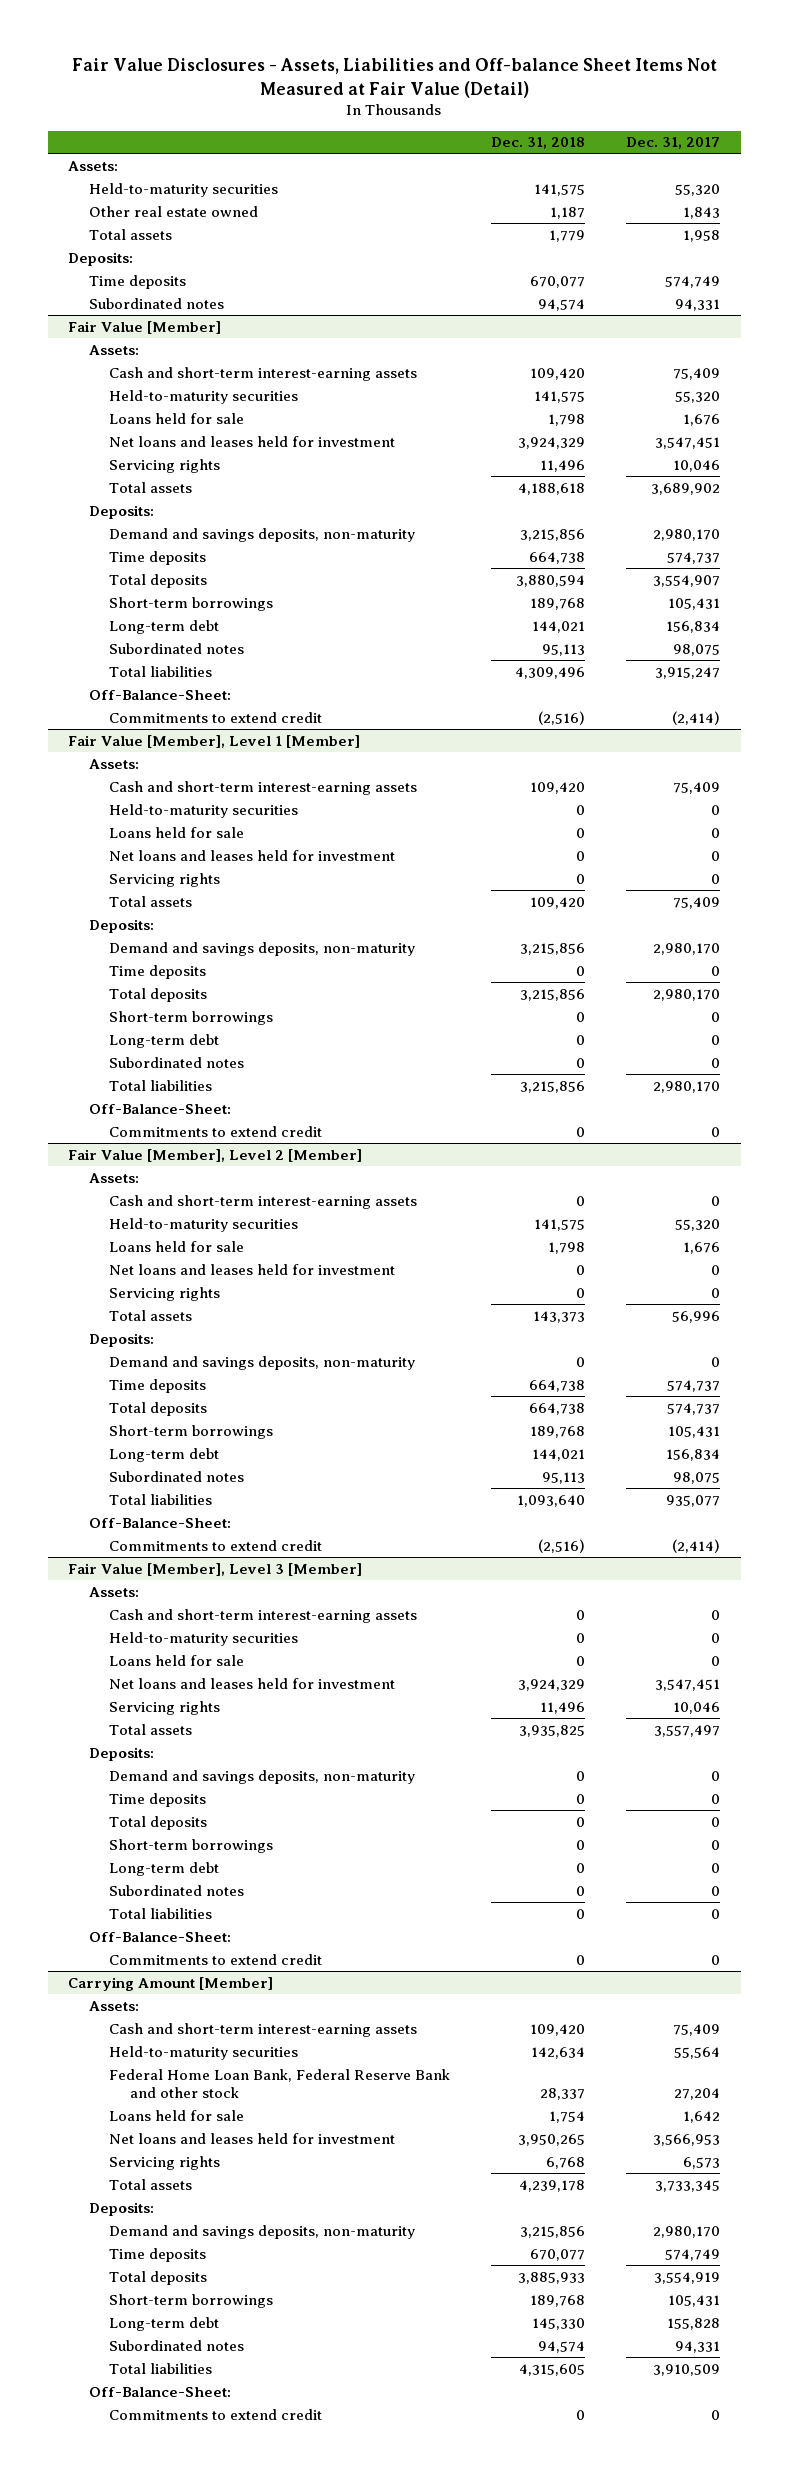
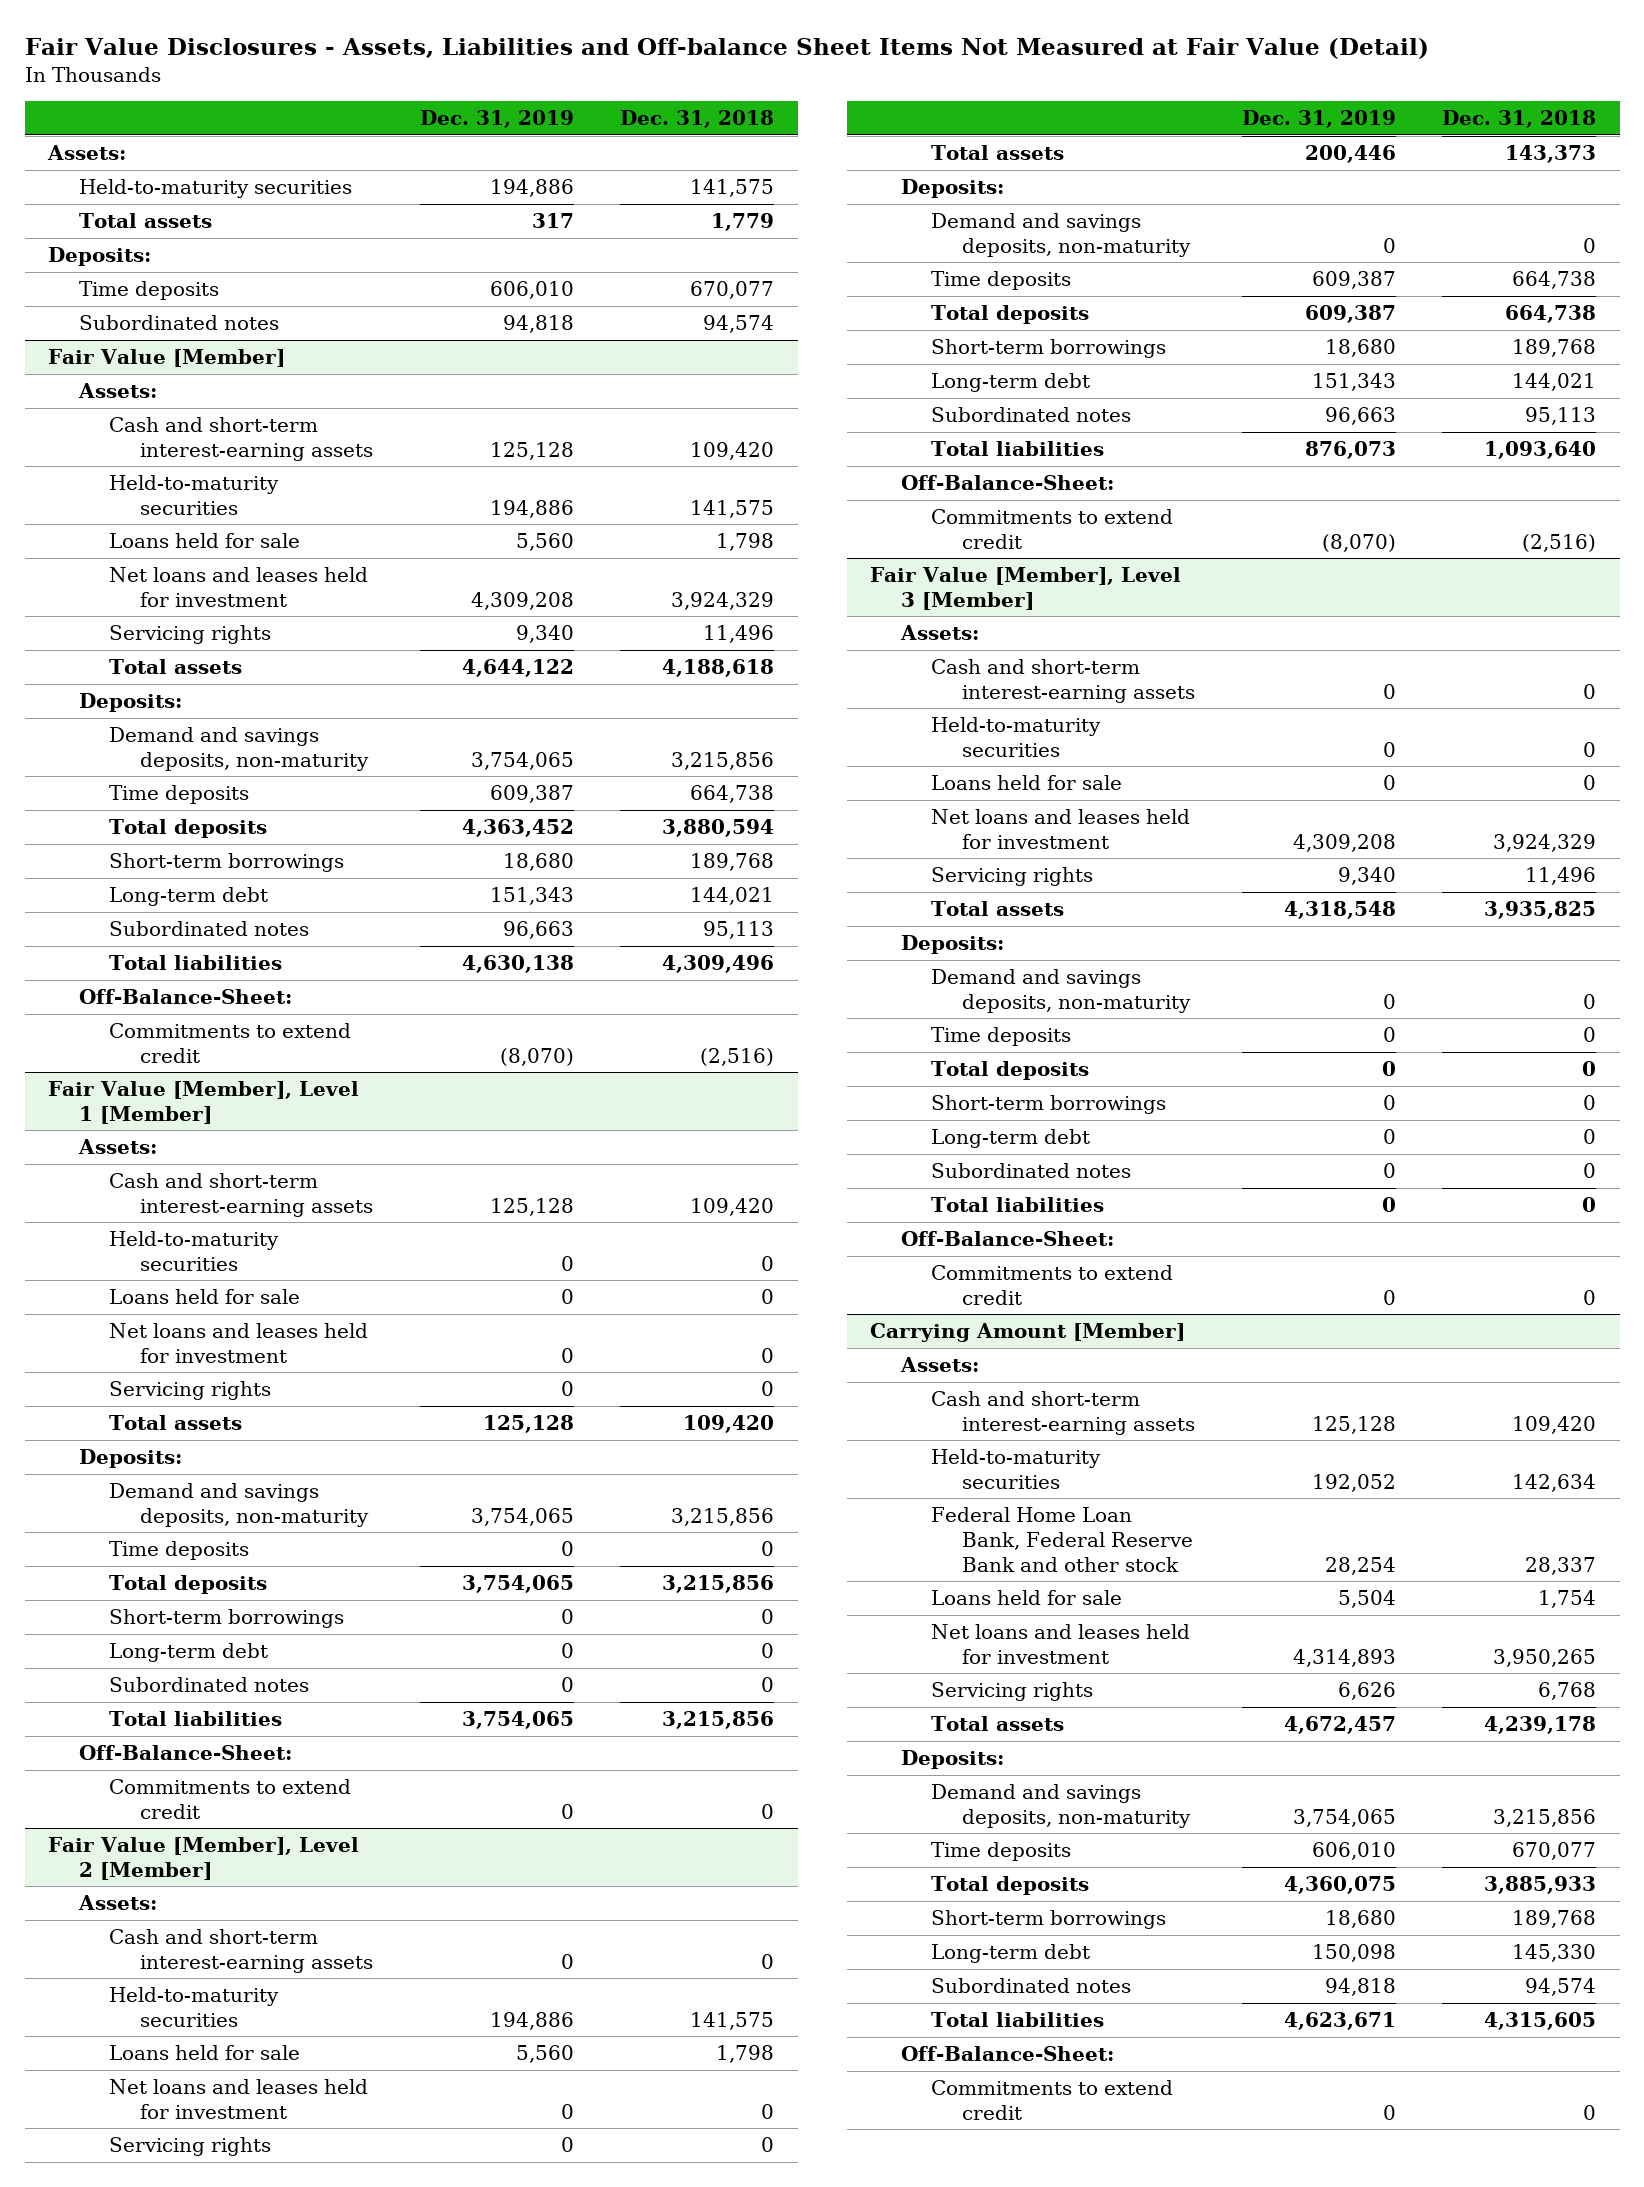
- | Dec. 31, 2018 | Dec. 31, 2017
+ | Dec. 31, 2019 | Dec. 31, 2018
- Other real estate owned | 1,187 | 1,843

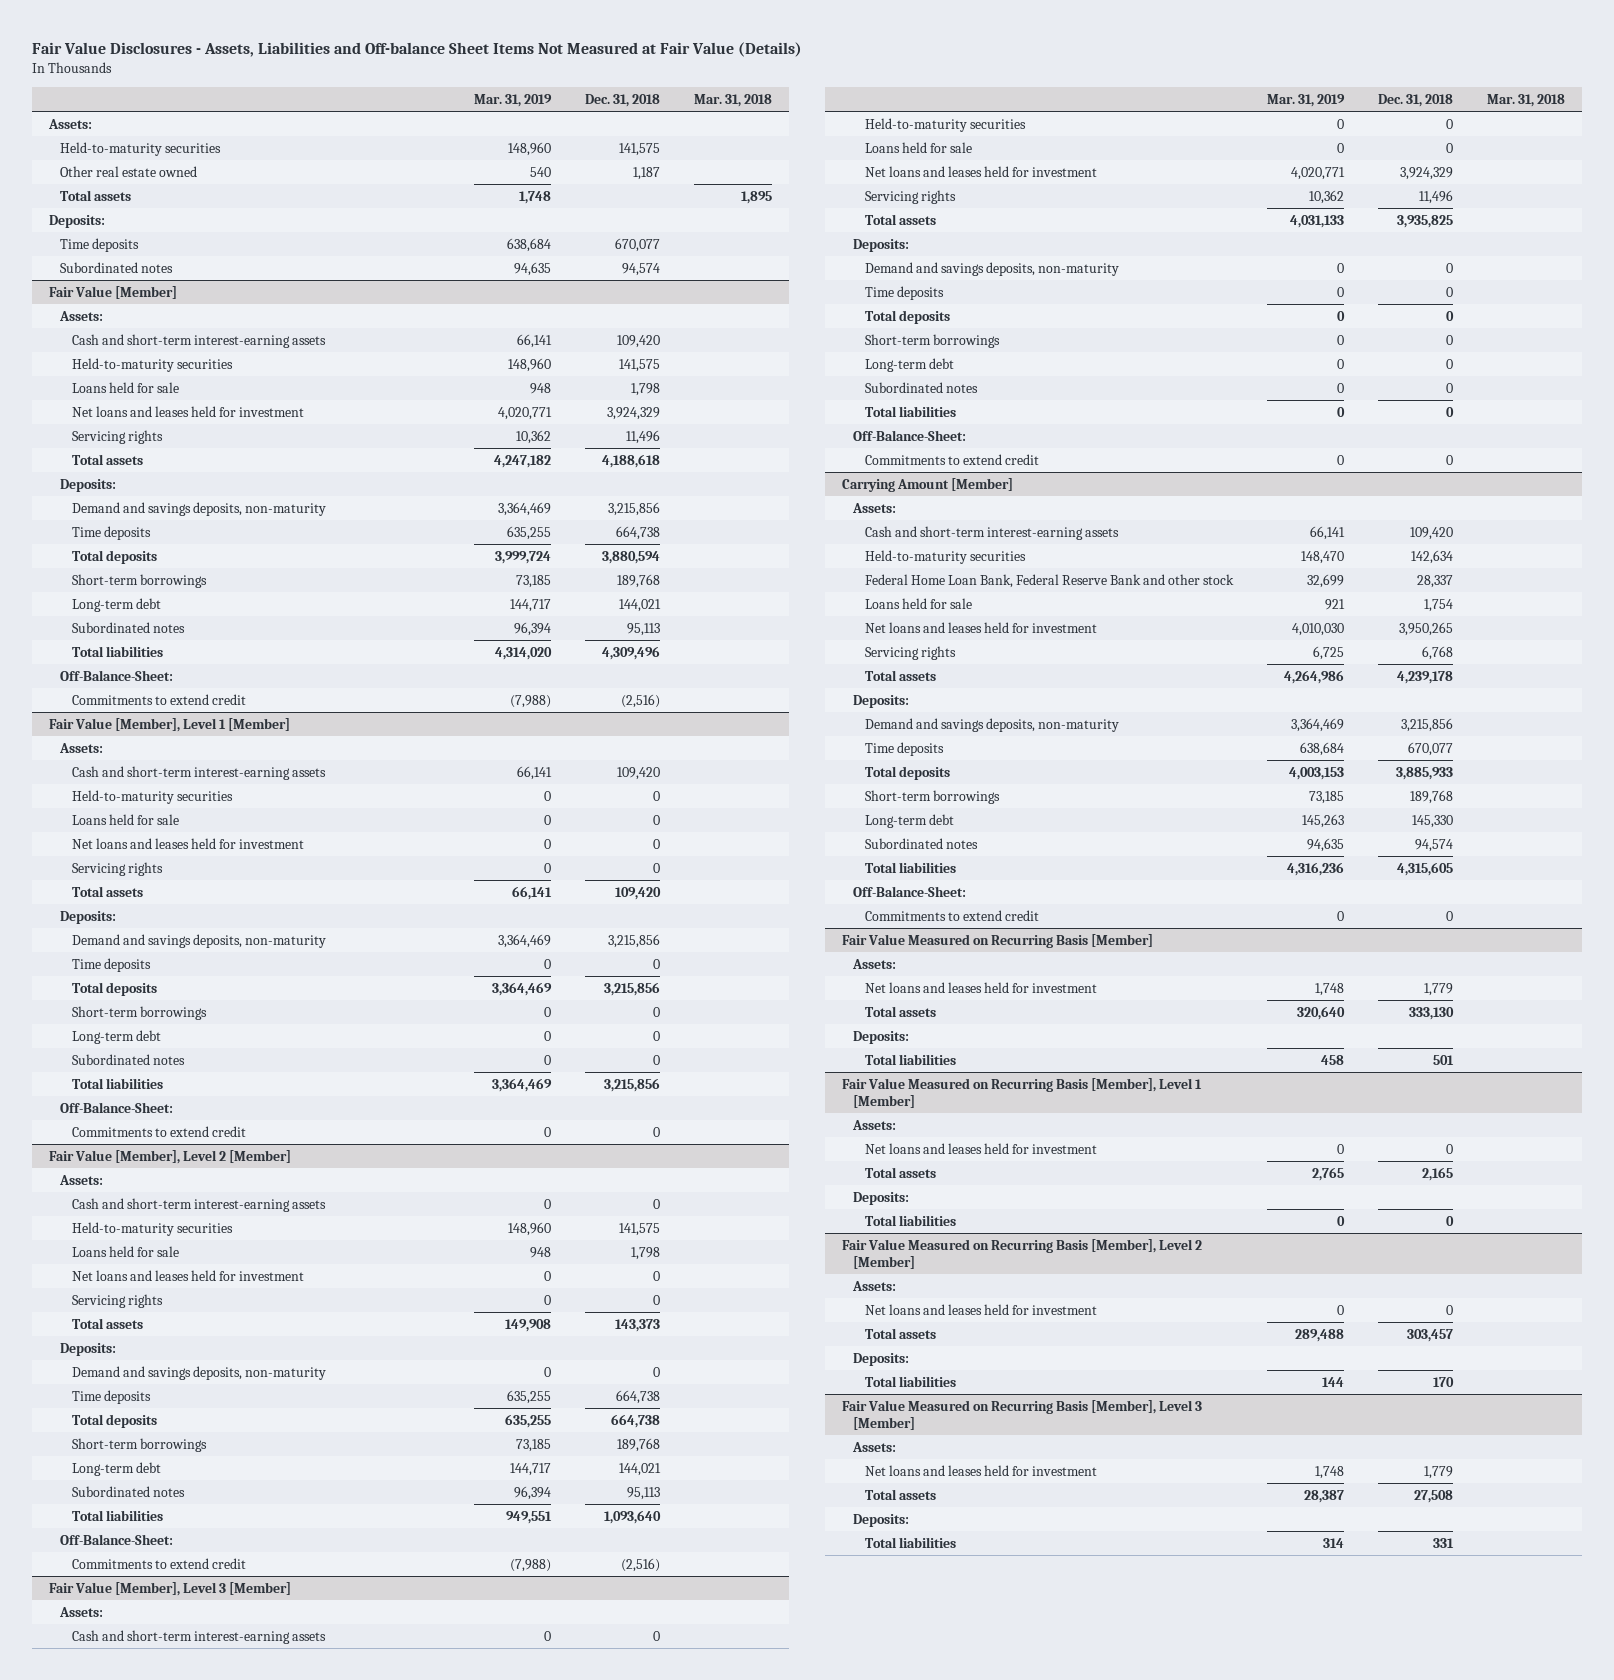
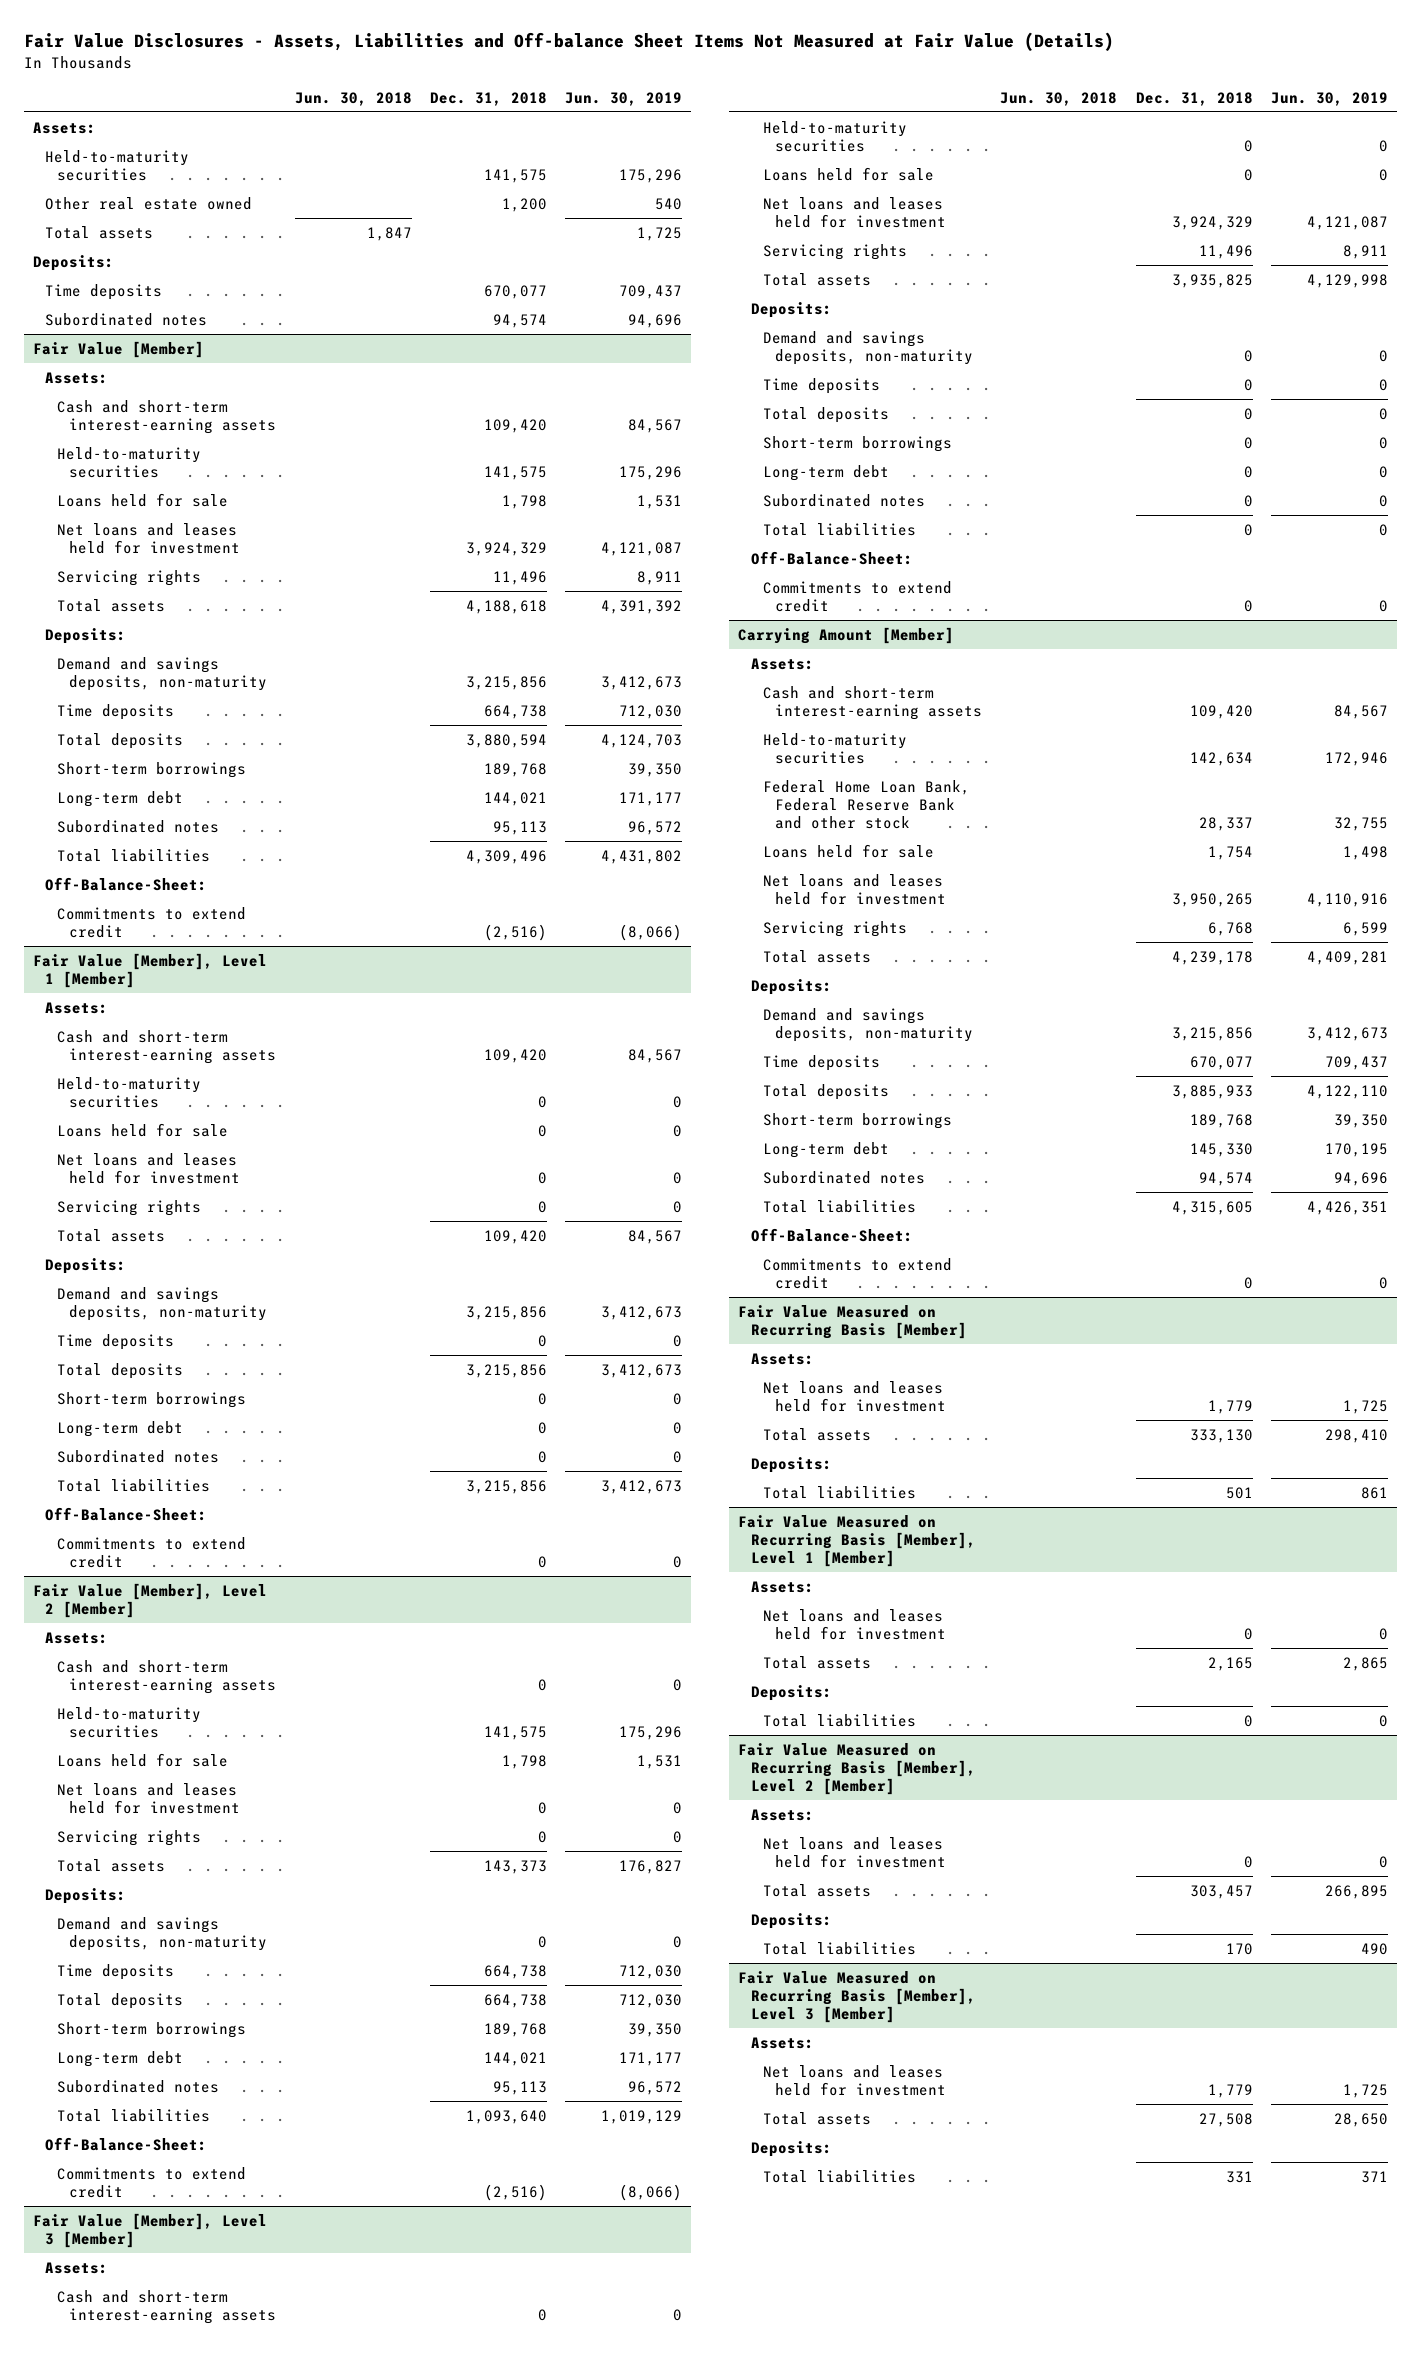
- | Mar. 31, 2019 | Dec. 31, 2018 | Mar. 31, 2018
+ | Jun. 30, 2018 | Dec. 31, 2018 | Jun. 30, 2019
- Other real estate owned | 540 | 1,187 |
+ Other real estate owned | | 1,200 | 540

